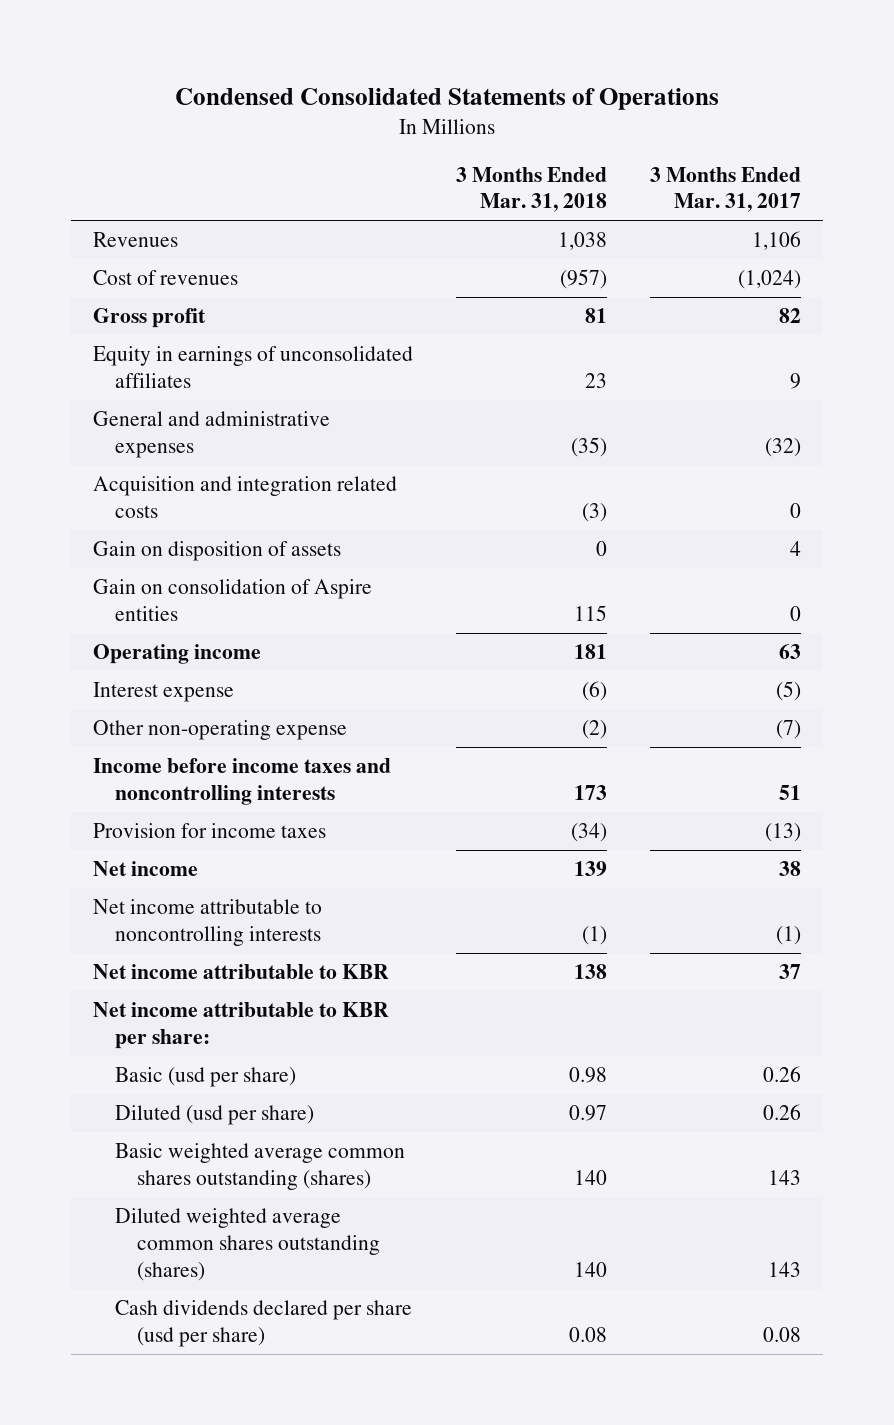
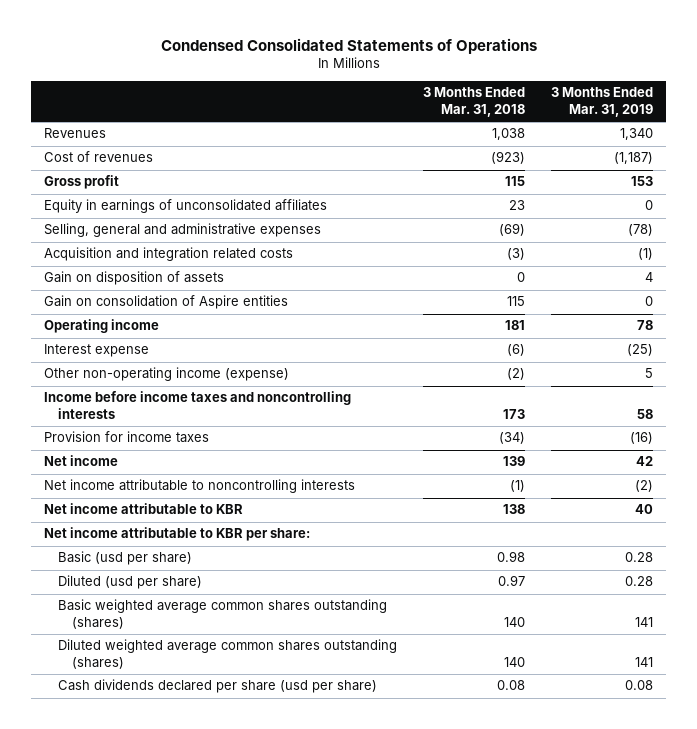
- | 3 Months Ended Mar. 31, 2018 | 3 Months Ended Mar. 31, 2017
+ | 3 Months Ended Mar. 31, 2018 | 3 Months Ended Mar. 31, 2019
- Cost of revenues | (957) | (1,024)
- Gross profit | 81 | 82
+ Cost of revenues | (923) | (1,187)
+ Gross profit | 115 | 153
- General and administrative expenses | (35) | (32)
+ Selling, general and administrative expenses | (69) | (78)
- Other non-operating expense | (2) | (7)
+ Other non-operating income (expense) | (2) | 5

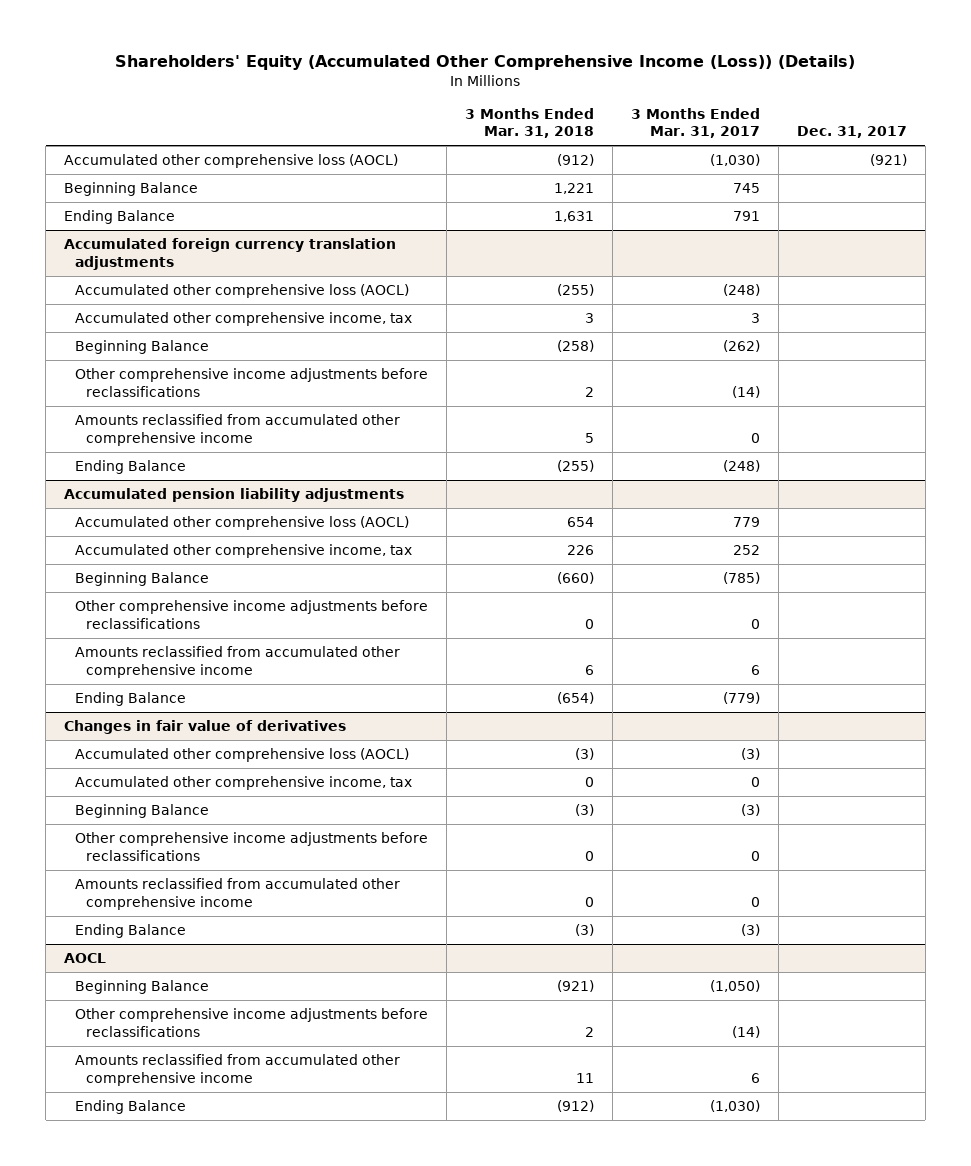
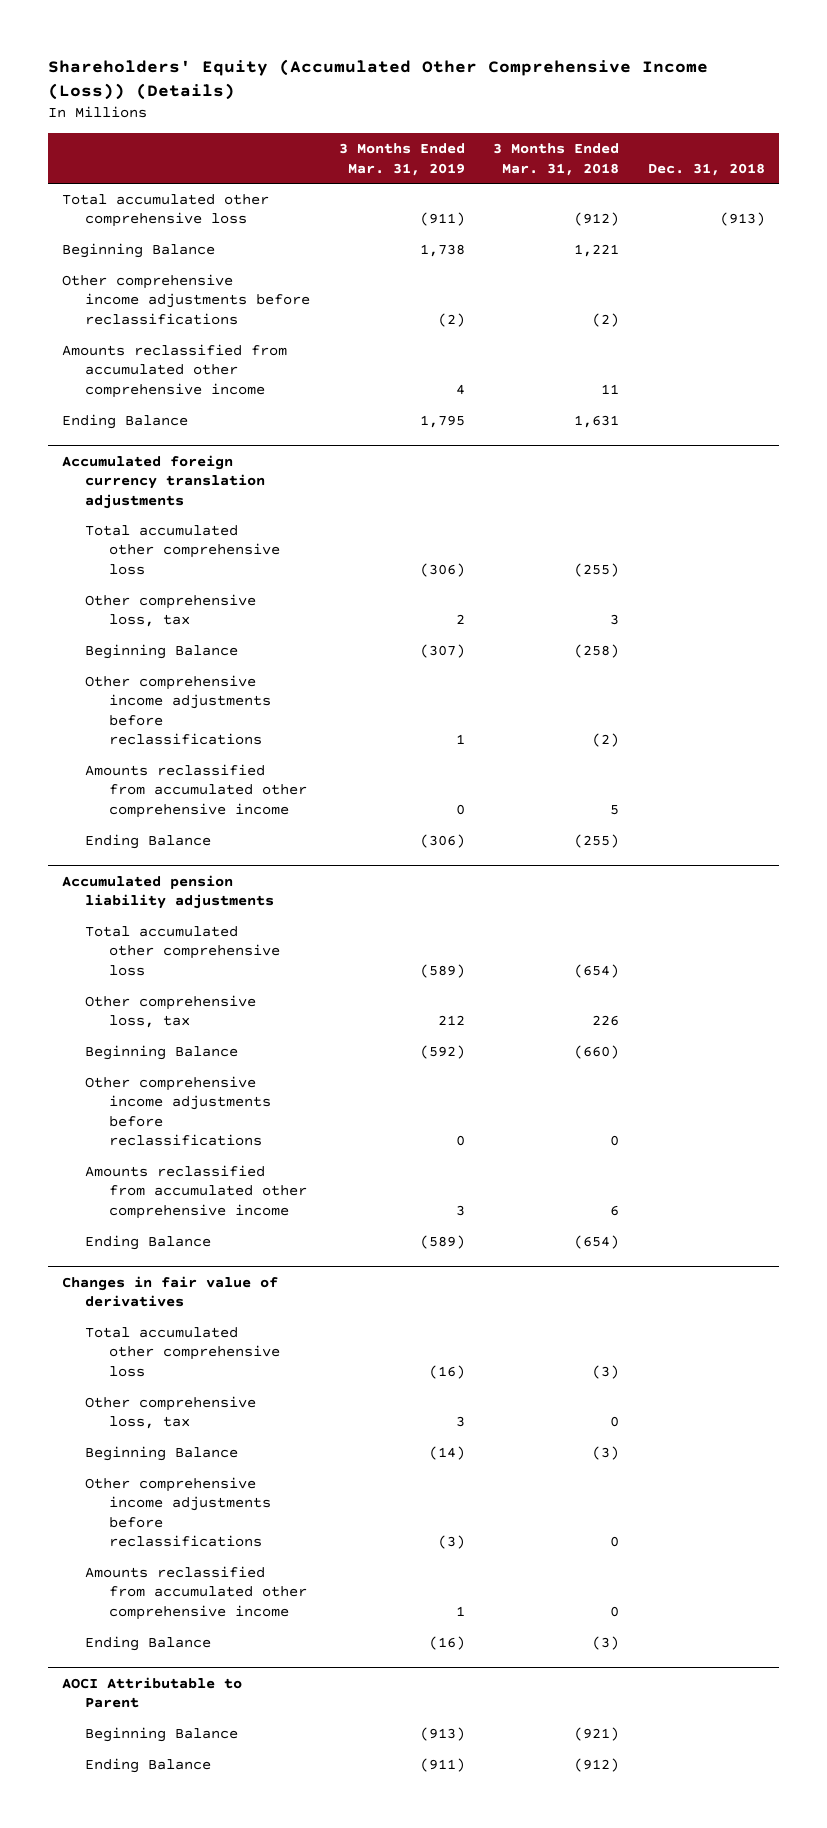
- | 3 Months Ended Mar. 31, 2018 | 3 Months Ended Mar. 31, 2017 | Dec. 31, 2017
+ | 3 Months Ended Mar. 31, 2019 | 3 Months Ended Mar. 31, 2018 | Dec. 31, 2018
- Accumulated other comprehensive loss (AOCL) | (912) | (1,030) | (921)
+ Total accumulated other comprehensive loss | (911) | (912) | (913)
+ Other comprehensive income adjustments before reclassifications | (2) | (2) |
+ Amounts reclassified from accumulated other comprehensive income | 4 | 11 |
@ Accumulated foreign currency translation adjustments
- Accumulated other comprehensive loss (AOCL) | (255) | (248) |
- Accumulated other comprehensive income, tax | 3 | 3 |
+ Total accumulated other comprehensive loss | (306) | (255) |
+ Other comprehensive loss, tax | 2 | 3 |
- Other comprehensive income adjustments before reclassifications | 2 | (14) |
+ Other comprehensive income adjustments before reclassifications | 1 | (2) |
@ Accumulated pension liability adjustments
- Accumulated other comprehensive loss (AOCL) | 654 | 779 |
- Accumulated other comprehensive income, tax | 226 | 252 |
+ Total accumulated other comprehensive loss | (589) | (654) |
+ Other comprehensive loss, tax | 212 | 226 |
@ Changes in fair value of derivatives
- Accumulated other comprehensive loss (AOCL) | (3) | (3) |
- Accumulated other comprehensive income, tax | 0 | 0 |
+ Total accumulated other comprehensive loss | (16) | (3) |
+ Other comprehensive loss, tax | 3 | 0 |
- AOCL
+ AOCI Attributable to Parent
- Other comprehensive income adjustments before reclassifications | 2 | (14) |
- Amounts reclassified from accumulated other comprehensive income | 11 | 6 |

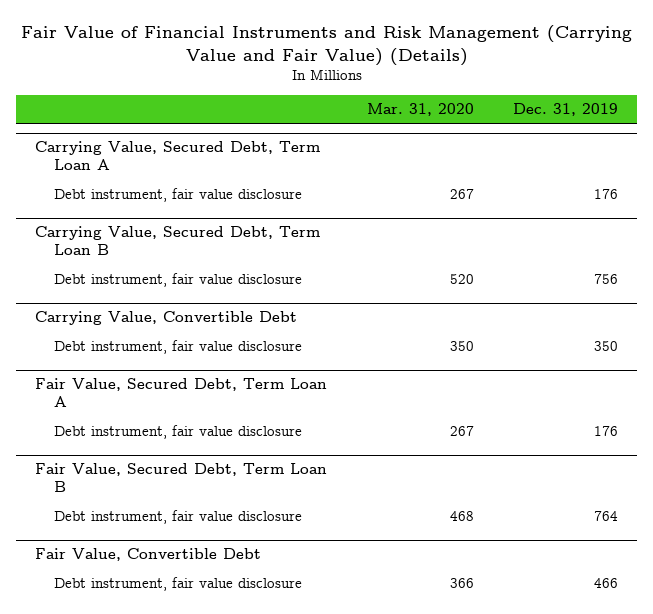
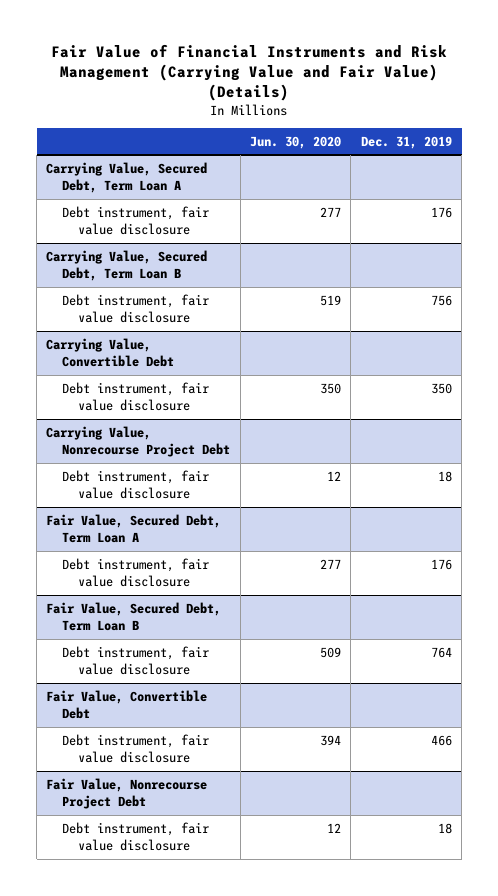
- | Mar. 31, 2020 | Dec. 31, 2019
+ | Jun. 30, 2020 | Dec. 31, 2019
+ Carrying Value, Nonrecourse Project Debt
+ Debt instrument, fair value disclosure | 12 | 18
+ Fair Value, Nonrecourse Project Debt
+ Debt instrument, fair value disclosure | 12 | 18

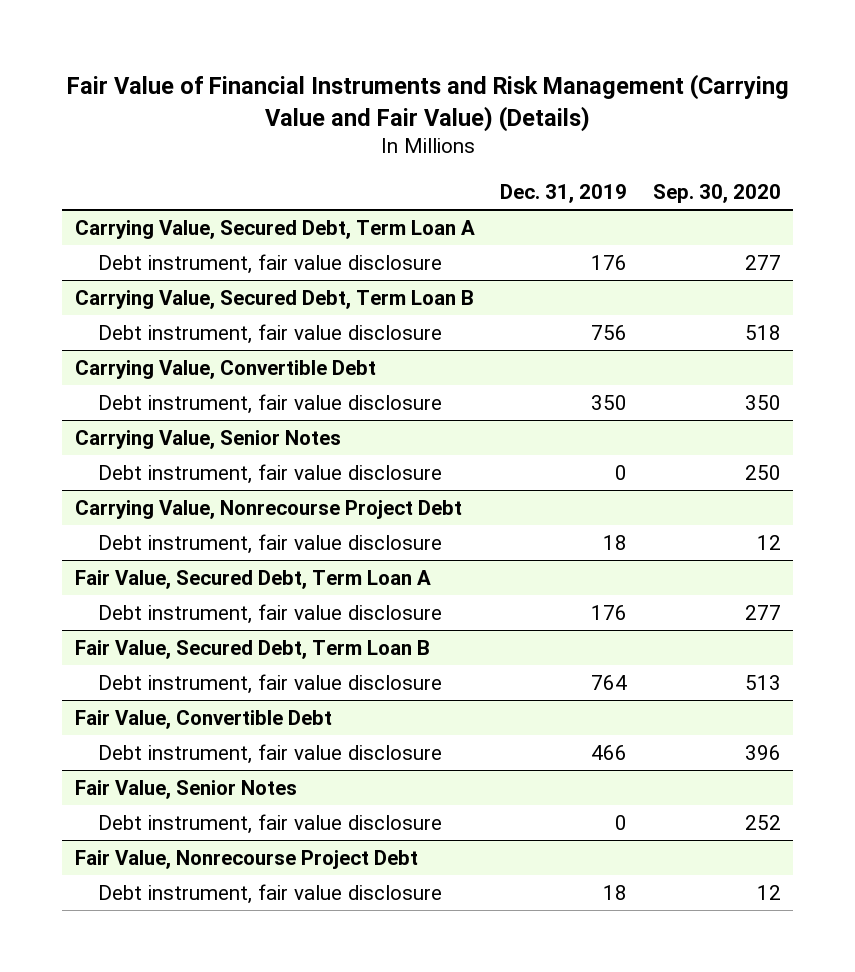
- | Jun. 30, 2020 | Dec. 31, 2019
+ | Dec. 31, 2019 | Sep. 30, 2020
+ Carrying Value, Senior Notes
+ Debt instrument, fair value disclosure | 0 | 250
+ Fair Value, Senior Notes
+ Debt instrument, fair value disclosure | 0 | 252

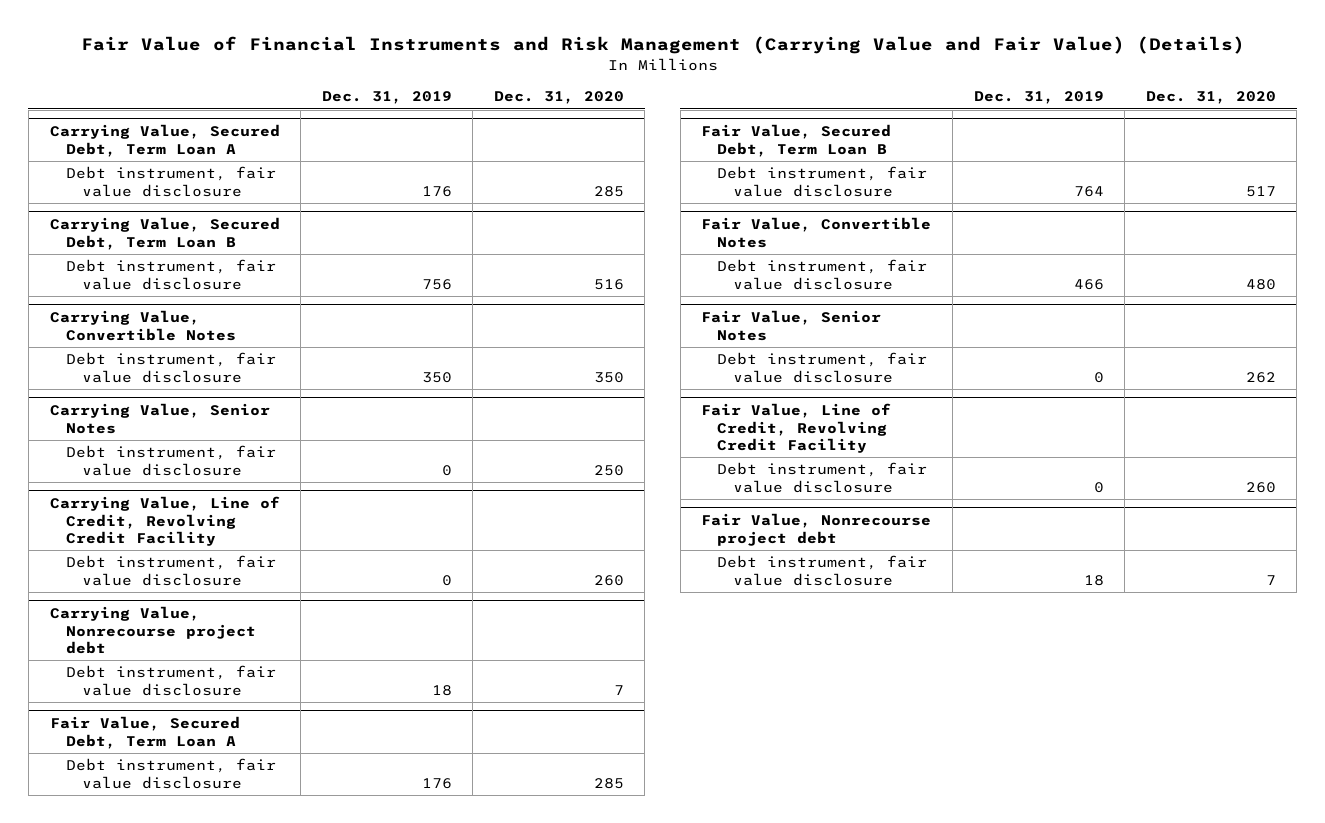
- | Dec. 31, 2019 | Sep. 30, 2020
+ | Dec. 31, 2019 | Dec. 31, 2020
- Carrying Value, Convertible Debt
+ Carrying Value, Convertible Notes
- Carrying Value, Nonrecourse Project Debt
+ Carrying Value, Line of Credit, Revolving Credit Facility
+ Debt instrument, fair value disclosure | 0 | 260
+ Carrying Value, Nonrecourse project debt
- Fair Value, Convertible Debt
+ Fair Value, Convertible Notes
- Fair Value, Nonrecourse Project Debt
+ Fair Value, Line of Credit, Revolving Credit Facility
+ Debt instrument, fair value disclosure | 0 | 260
+ Fair Value, Nonrecourse project debt

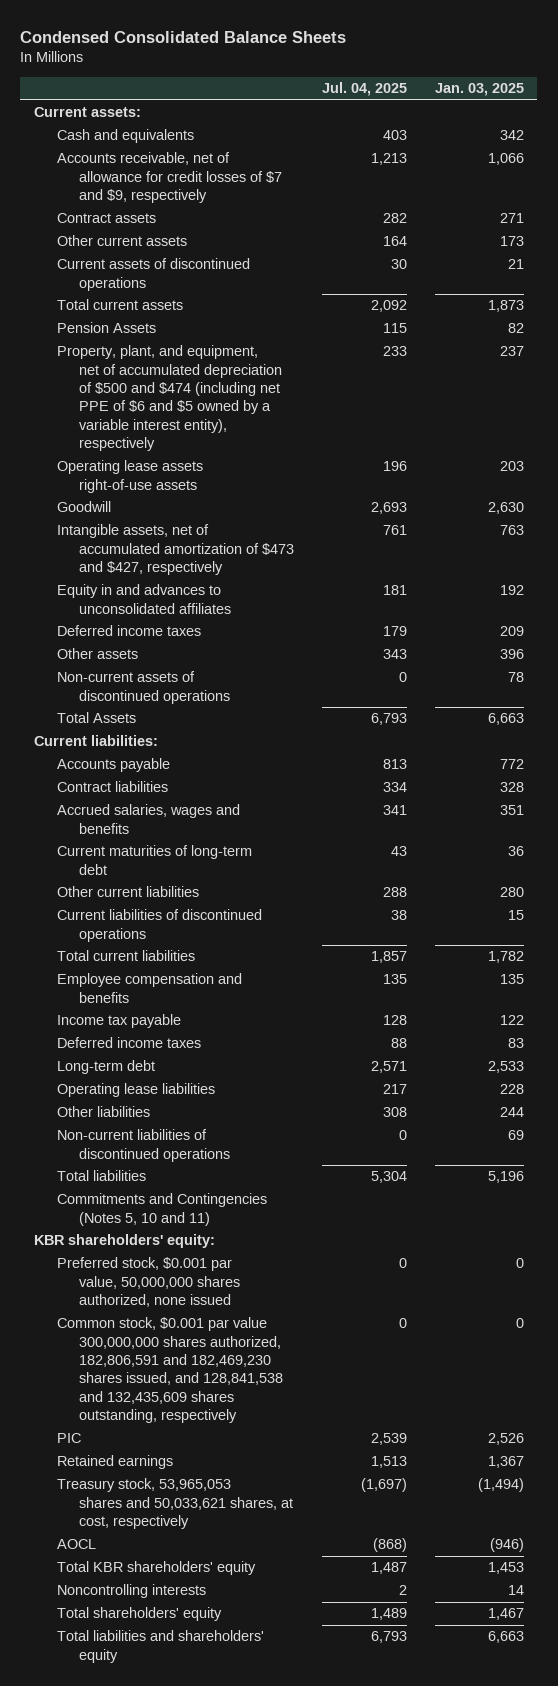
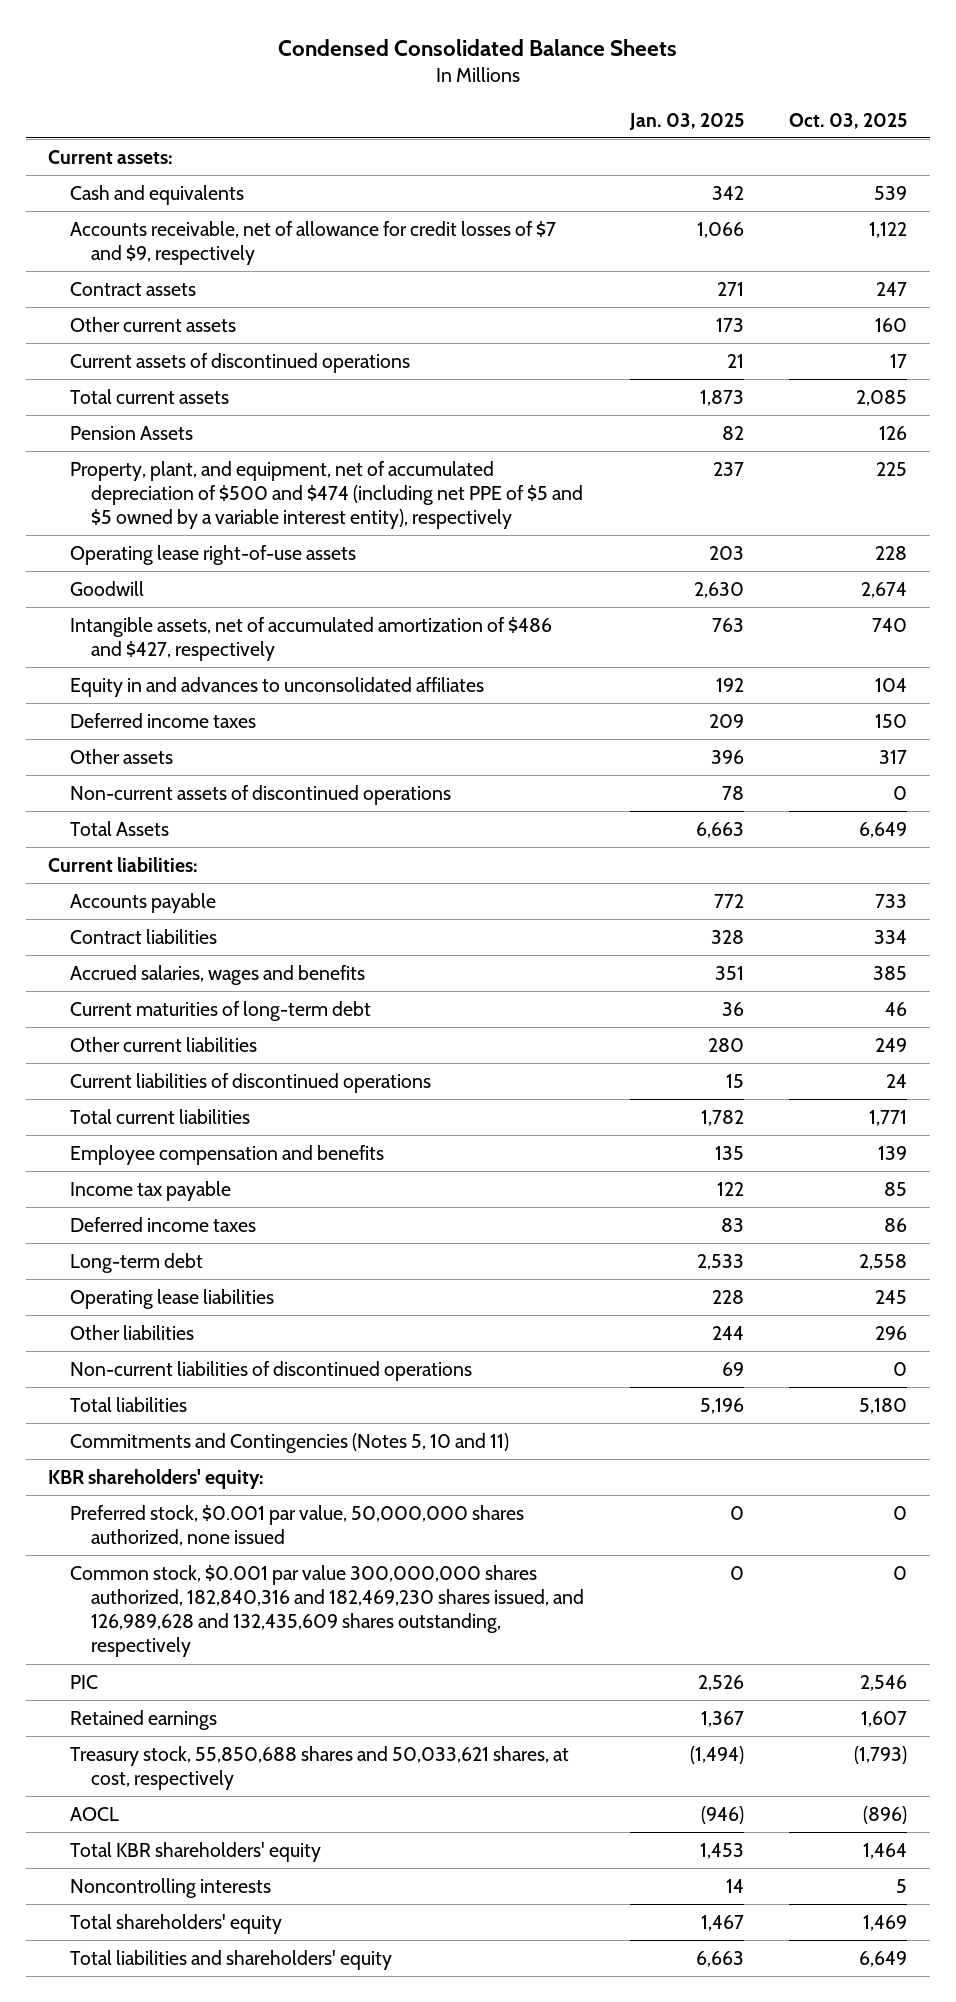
- | Jul. 04, 2025 | Jan. 03, 2025
+ | Jan. 03, 2025 | Oct. 03, 2025
- Property, plant, and equipment, net of accumulated depreciation of $500 and $474 (including net PPE of $6 and $5 owned by a variable interest entity), respectively | 233 | 237
- Operating lease assets right-of-use assets | 196 | 203
+ Property, plant, and equipment, net of accumulated depreciation of $500 and $474 (including net PPE of $5 and $5 owned by a variable interest entity), respectively | 237 | 225
+ Operating lease right-of-use assets | 203 | 228
- Intangible assets, net of accumulated amortization of $473 and $427, respectively | 761 | 763
+ Intangible assets, net of accumulated amortization of $486 and $427, respectively | 763 | 740
- Common stock, $0.001 par value 300,000,000 shares authorized, 182,806,591 and 182,469,230 shares issued, and 128,841,538 and 132,435,609 shares outstanding, respectively | 0 | 0
+ Common stock, $0.001 par value 300,000,000 shares authorized, 182,840,316 and 182,469,230 shares issued, and 126,989,628 and 132,435,609 shares outstanding, respectively | 0 | 0
- Treasury stock, 53,965,053 shares and 50,033,621 shares, at cost, respectively | (1,697) | (1,494)
+ Treasury stock, 55,850,688 shares and 50,033,621 shares, at cost, respectively | (1,494) | (1,793)

